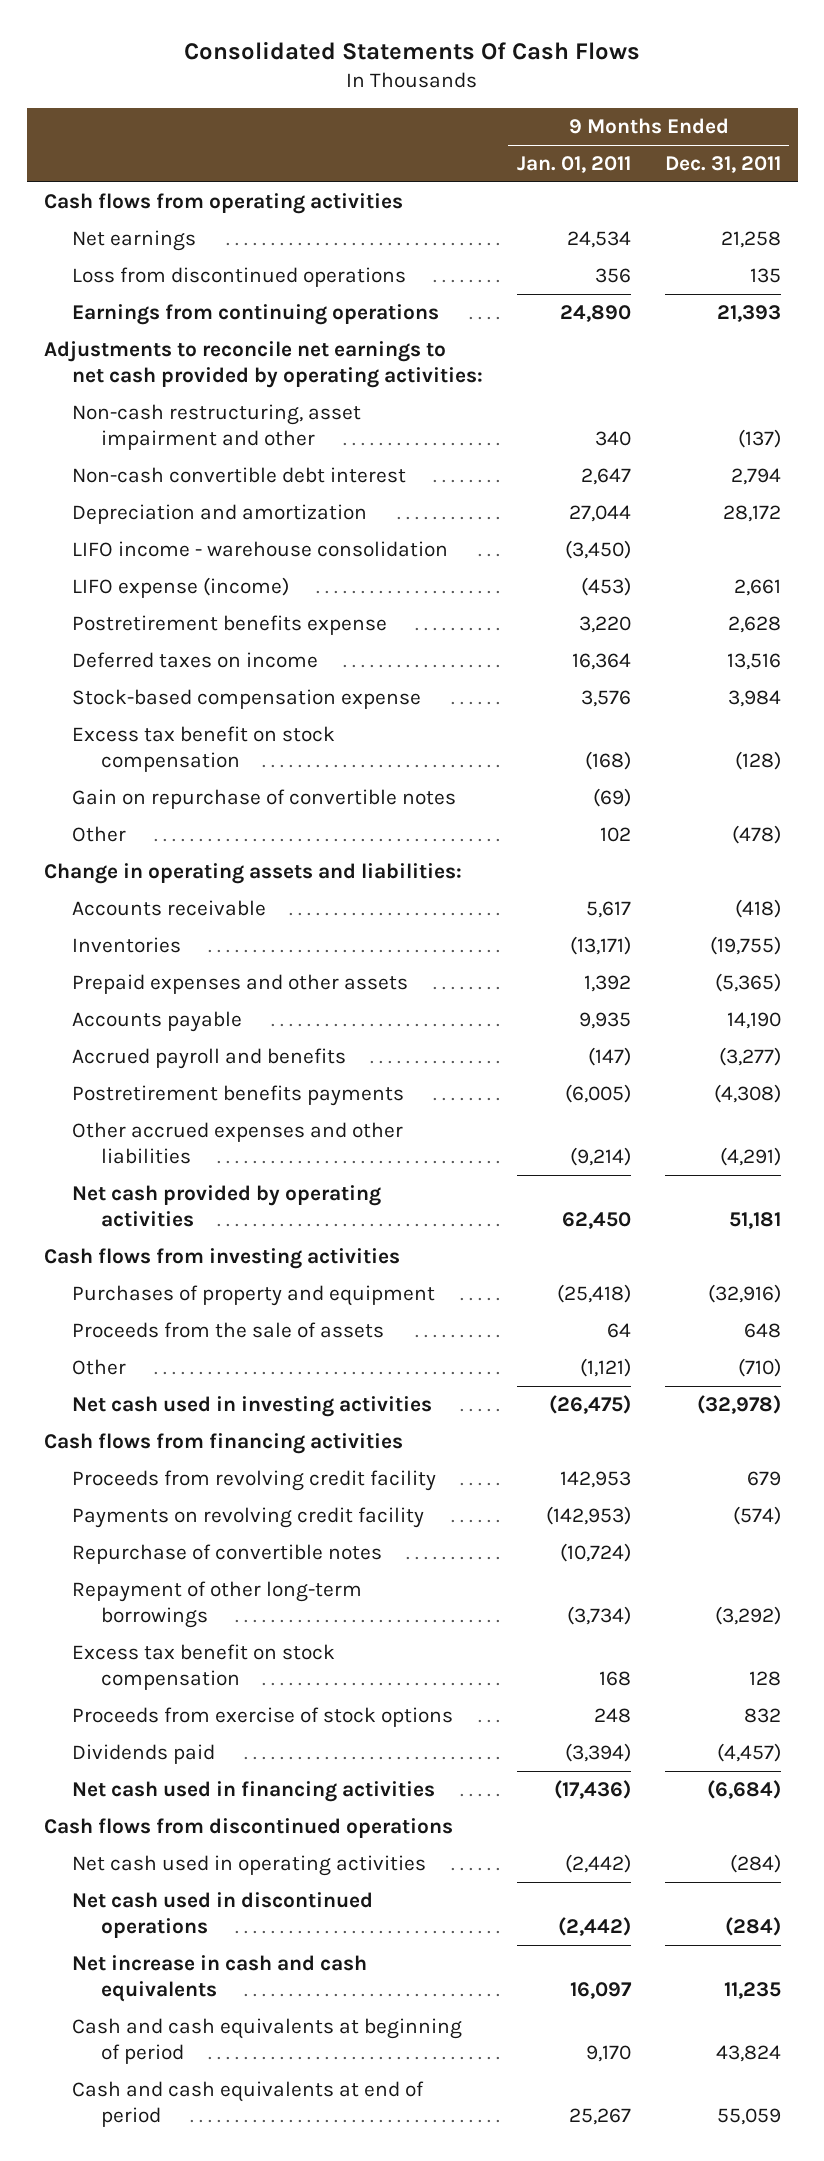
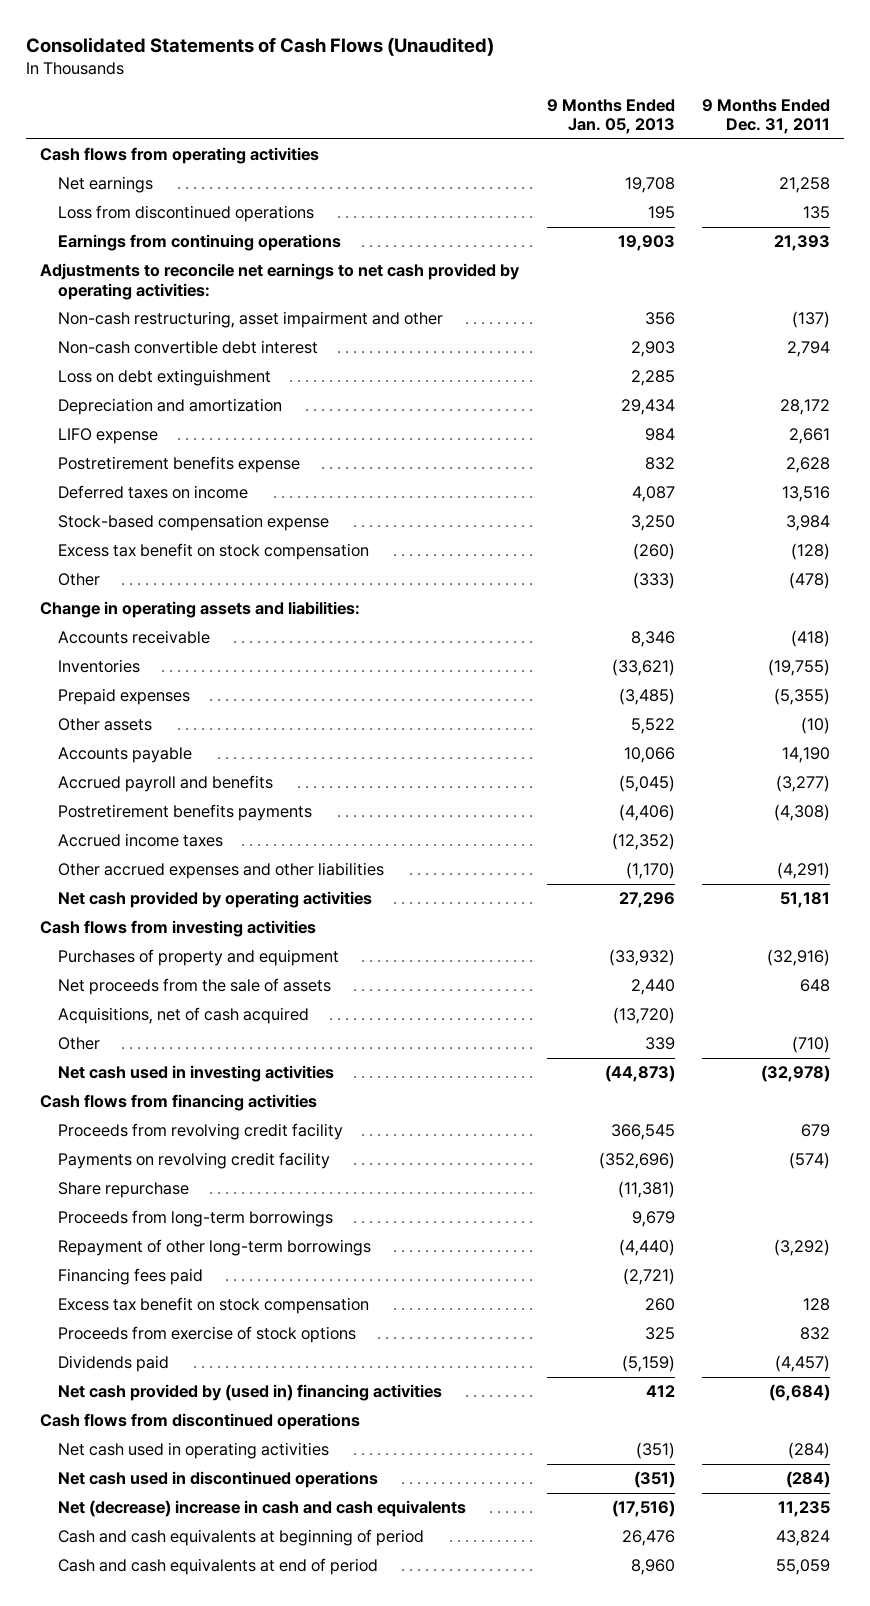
- Consolidated Statements Of Cash Flows
+ Consolidated Statements of Cash Flows (Unaudited)
- | 9 Months Ended Jan. 01, 2011 | 9 Months Ended Dec. 31, 2011
+ | 9 Months Ended Jan. 05, 2013 | 9 Months Ended Dec. 31, 2011
+ Loss on debt extinguishment | 2,285 |
- LIFO income - warehouse consolidation | (3,450) |
- LIFO expense (income) | (453) | 2,661
+ LIFO expense | 984 | 2,661
- Gain on repurchase of convertible notes | (69) |
- Prepaid expenses and other assets | 1,392 | (5,365)
+ Prepaid expenses | (3,485) | (5,355)
+ Other assets | 5,522 | (10)
+ Accrued income taxes | (12,352) |
- Proceeds from the sale of assets | 64 | 648
+ Net proceeds from the sale of assets | 2,440 | 648
+ Acquisitions, net of cash acquired | (13,720) |
- Repurchase of convertible notes | (10,724) |
+ Share repurchase | (11,381) |
+ Proceeds from long-term borrowings | 9,679 |
+ Financing fees paid | (2,721) |
- Net cash used in financing activities | (17,436) | (6,684)
+ Net cash provided by (used in) financing activities | 412 | (6,684)
- Net increase in cash and cash equivalents | 16,097 | 11,235
+ Net (decrease) increase in cash and cash equivalents | (17,516) | 11,235

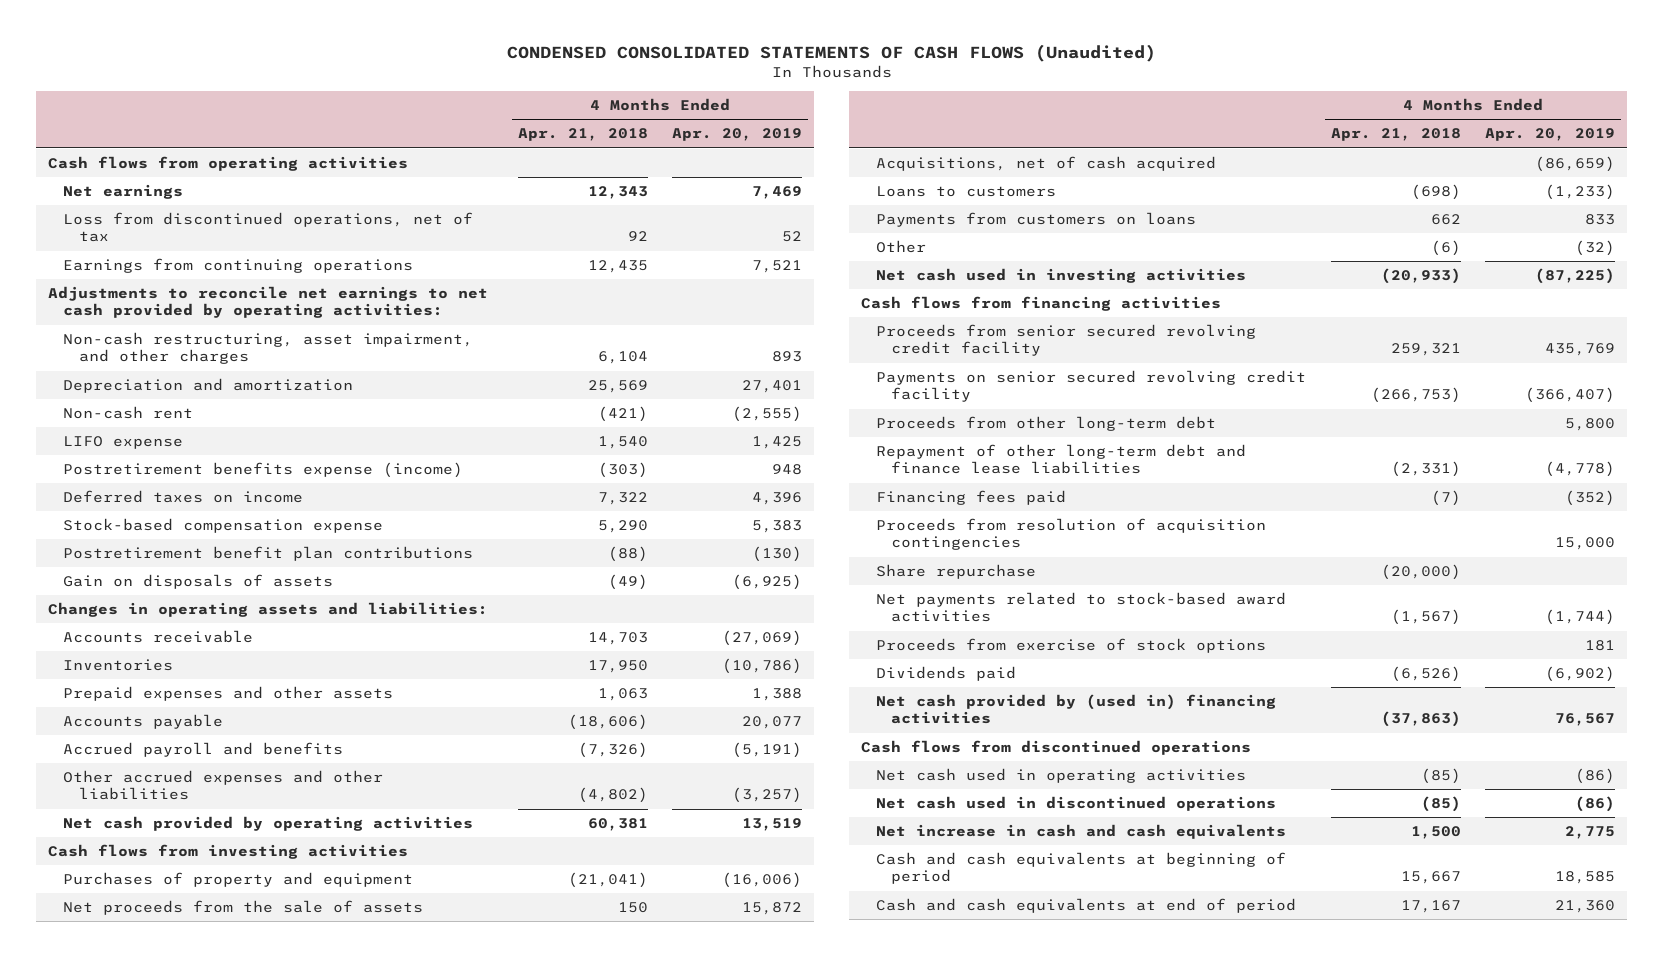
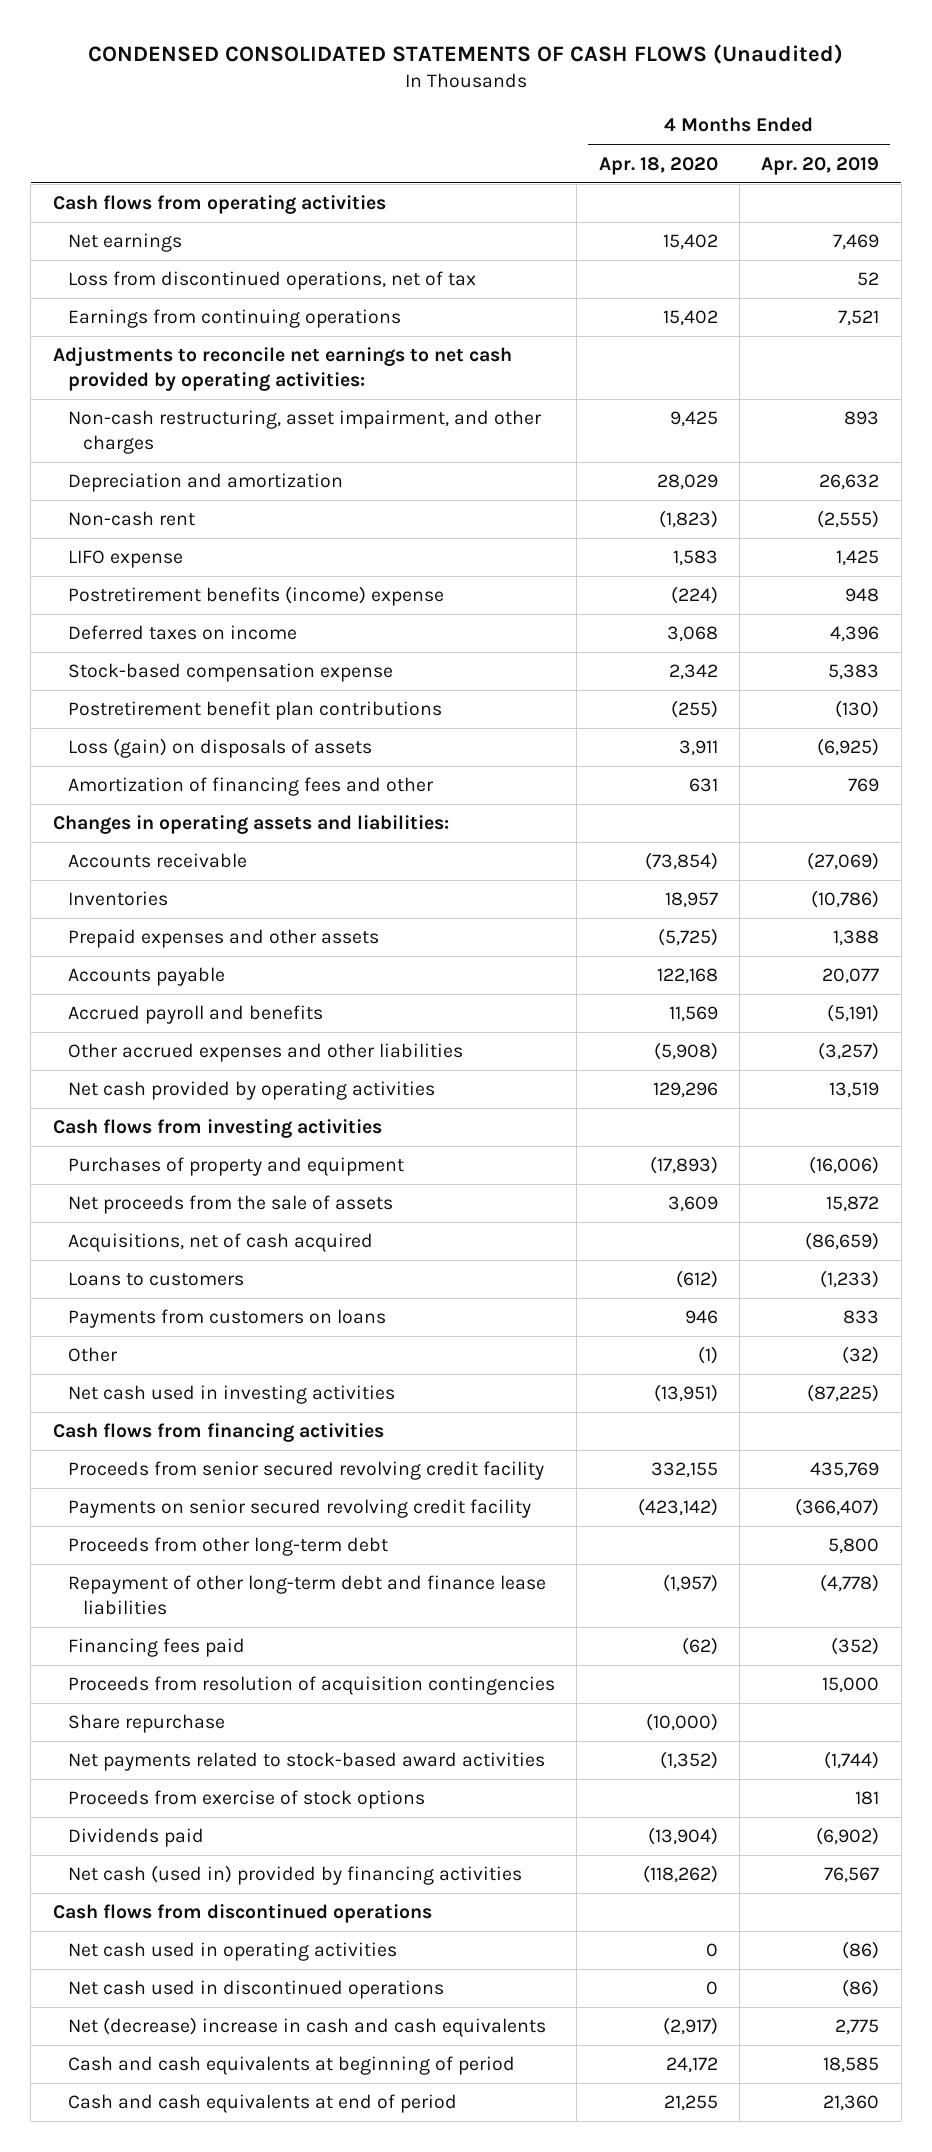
- | 4 Months Ended Apr. 21, 2018 | 4 Months Ended Apr. 20, 2019
+ | 4 Months Ended Apr. 18, 2020 | 4 Months Ended Apr. 20, 2019
- Depreciation and amortization | 25,569 | 27,401
+ Depreciation and amortization | 28,029 | 26,632
- Postretirement benefits expense (income) | (303) | 948
+ Postretirement benefits (income) expense | (224) | 948
- Gain on disposals of assets | (49) | (6,925)
+ Loss (gain) on disposals of assets | 3,911 | (6,925)
+ Amortization of financing fees and other | 631 | 769
- Net cash provided by (used in) financing activities | (37,863) | 76,567
+ Net cash (used in) provided by financing activities | (118,262) | 76,567
- Net increase in cash and cash equivalents | 1,500 | 2,775
+ Net (decrease) increase in cash and cash equivalents | (2,917) | 2,775

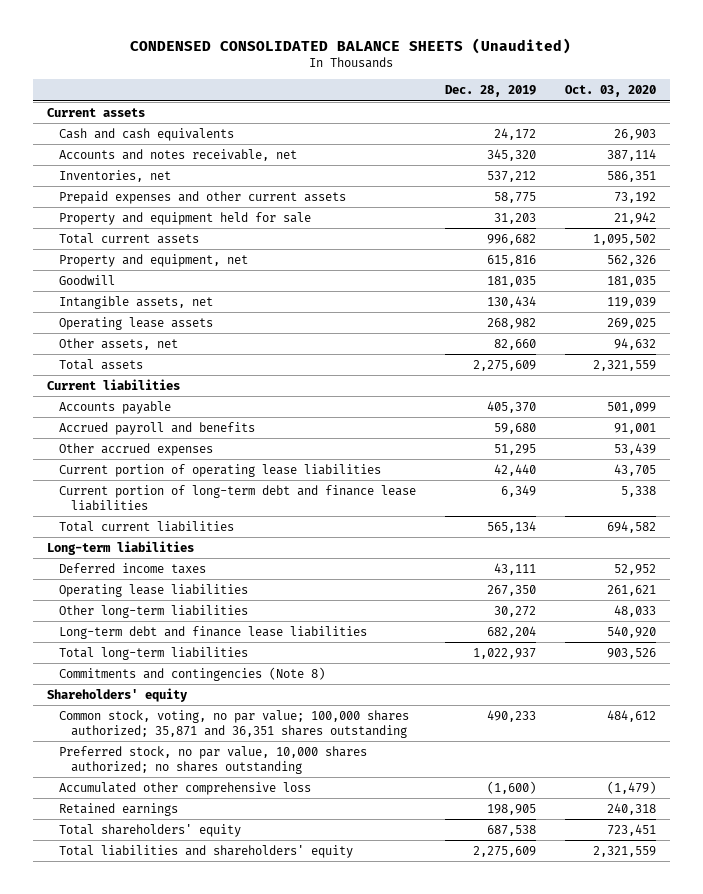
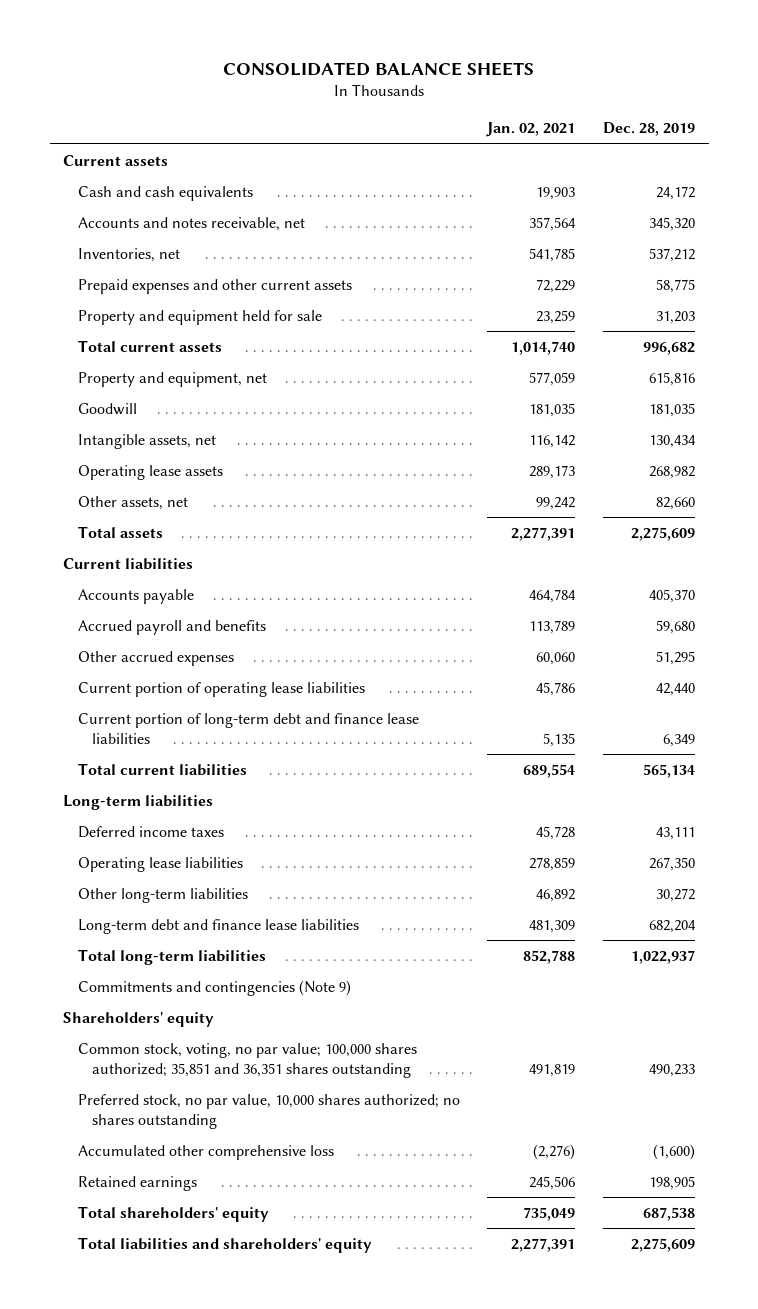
- CONDENSED CONSOLIDATED BALANCE SHEETS (Unaudited)
+ CONSOLIDATED BALANCE SHEETS
- | Dec. 28, 2019 | Oct. 03, 2020
+ | Jan. 02, 2021 | Dec. 28, 2019
- Commitments and contingencies (Note 8)
+ Commitments and contingencies (Note 9)
- Common stock, voting, no par value; 100,000 shares authorized; 35,871 and 36,351 shares outstanding | 490,233 | 484,612
+ Common stock, voting, no par value; 100,000 shares authorized; 35,851 and 36,351 shares outstanding | 491,819 | 490,233

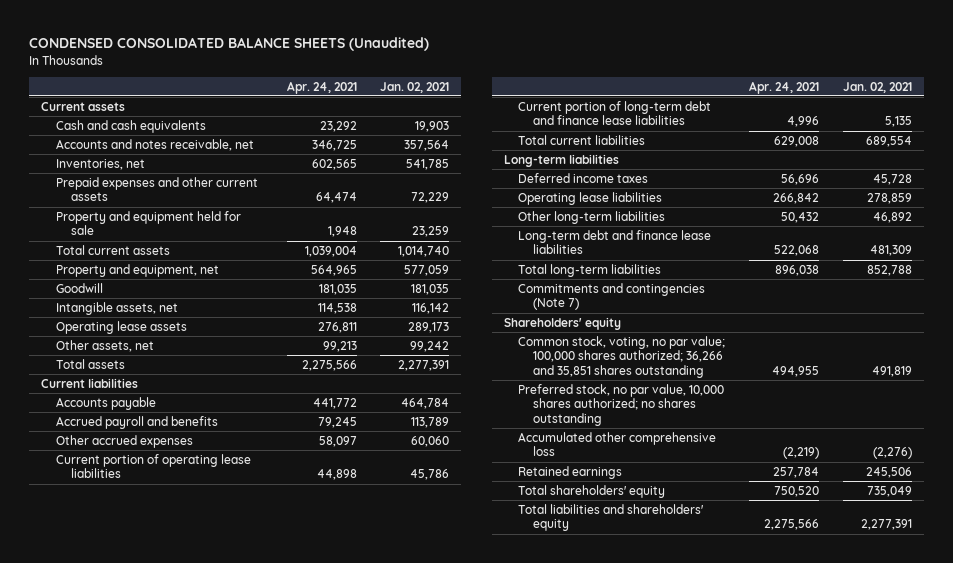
- CONSOLIDATED BALANCE SHEETS
+ CONDENSED CONSOLIDATED BALANCE SHEETS (Unaudited)
- | Jan. 02, 2021 | Dec. 28, 2019
+ | Apr. 24, 2021 | Jan. 02, 2021
- Commitments and contingencies (Note 9)
+ Commitments and contingencies (Note 7)
- Common stock, voting, no par value; 100,000 shares authorized; 35,851 and 36,351 shares outstanding | 491,819 | 490,233
+ Common stock, voting, no par value; 100,000 shares authorized; 36,266 and 35,851 shares outstanding | 494,955 | 491,819

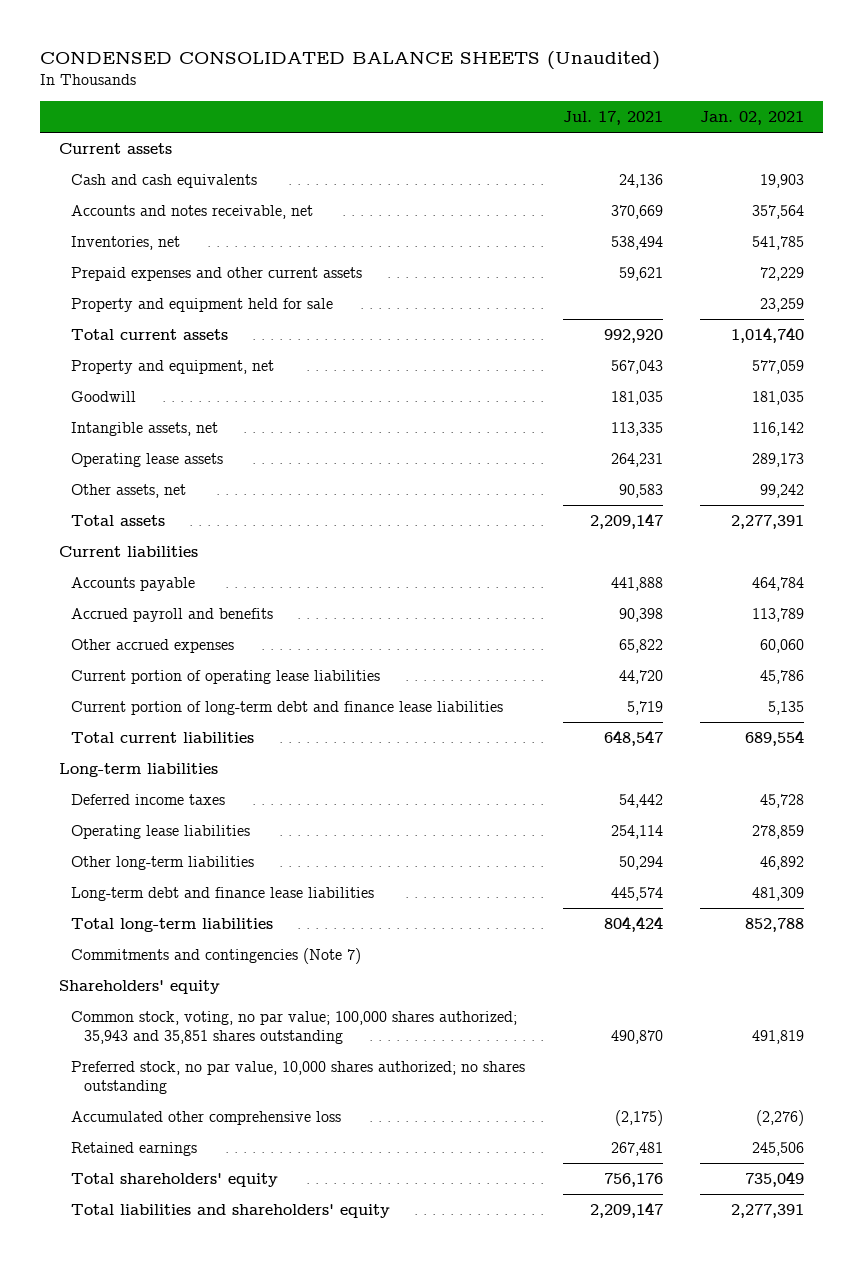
- | Apr. 24, 2021 | Jan. 02, 2021
+ | Jul. 17, 2021 | Jan. 02, 2021
- Common stock, voting, no par value; 100,000 shares authorized; 36,266 and 35,851 shares outstanding | 494,955 | 491,819
+ Common stock, voting, no par value; 100,000 shares authorized; 35,943 and 35,851 shares outstanding | 490,870 | 491,819

